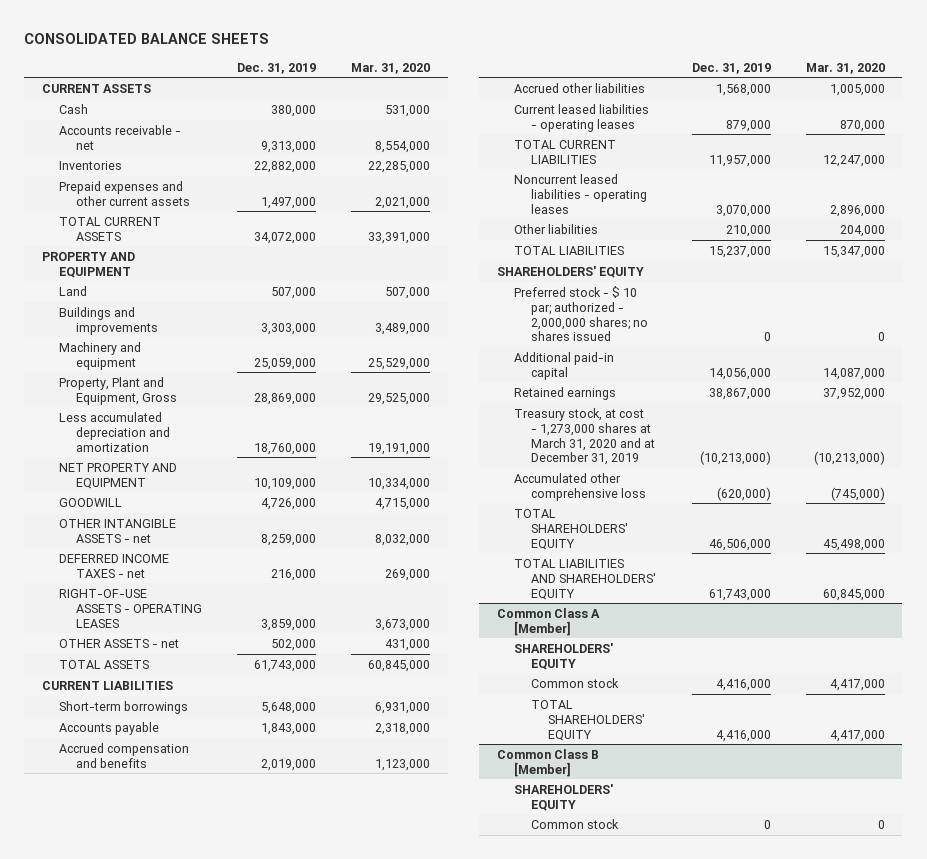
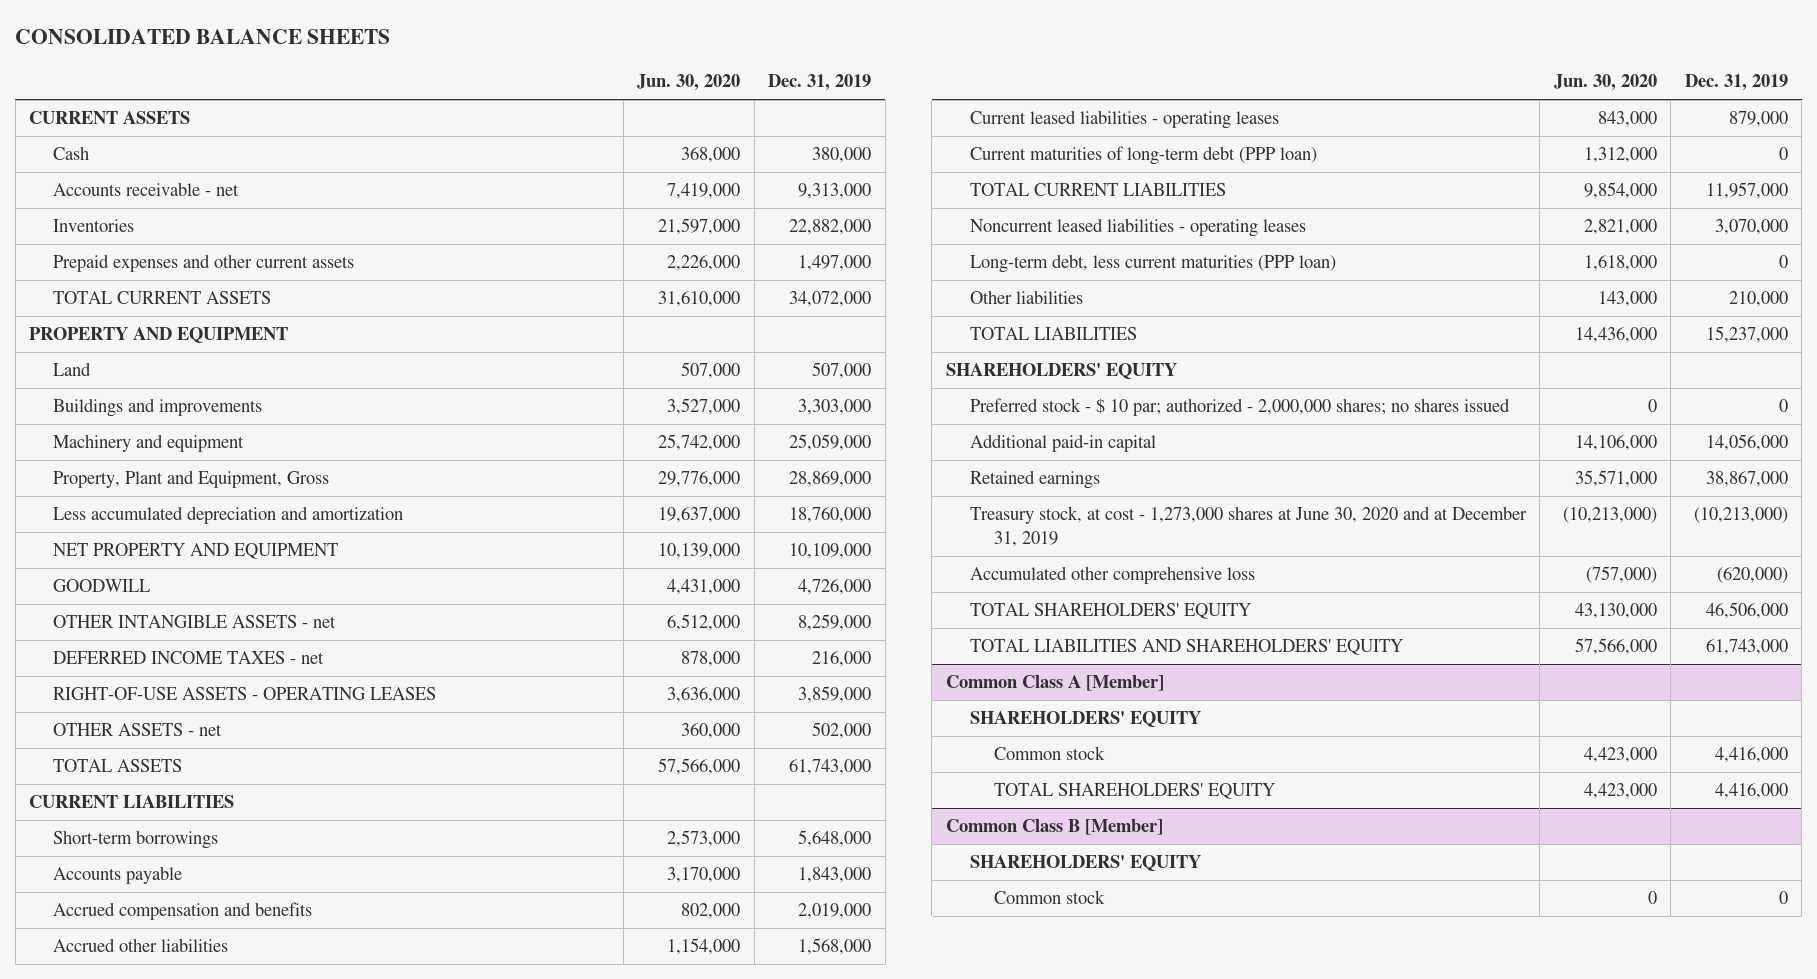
- | Dec. 31, 2019 | Mar. 31, 2020
+ | Jun. 30, 2020 | Dec. 31, 2019
+ Current maturities of long-term debt (PPP loan) | 1,312,000 | 0
+ Long-term debt, less current maturities (PPP loan) | 1,618,000 | 0
- Treasury stock, at cost - 1,273,000 shares at March 31, 2020 and at December 31, 2019 | (10,213,000) | (10,213,000)
+ Treasury stock, at cost - 1,273,000 shares at June 30, 2020 and at December 31, 2019 | (10,213,000) | (10,213,000)

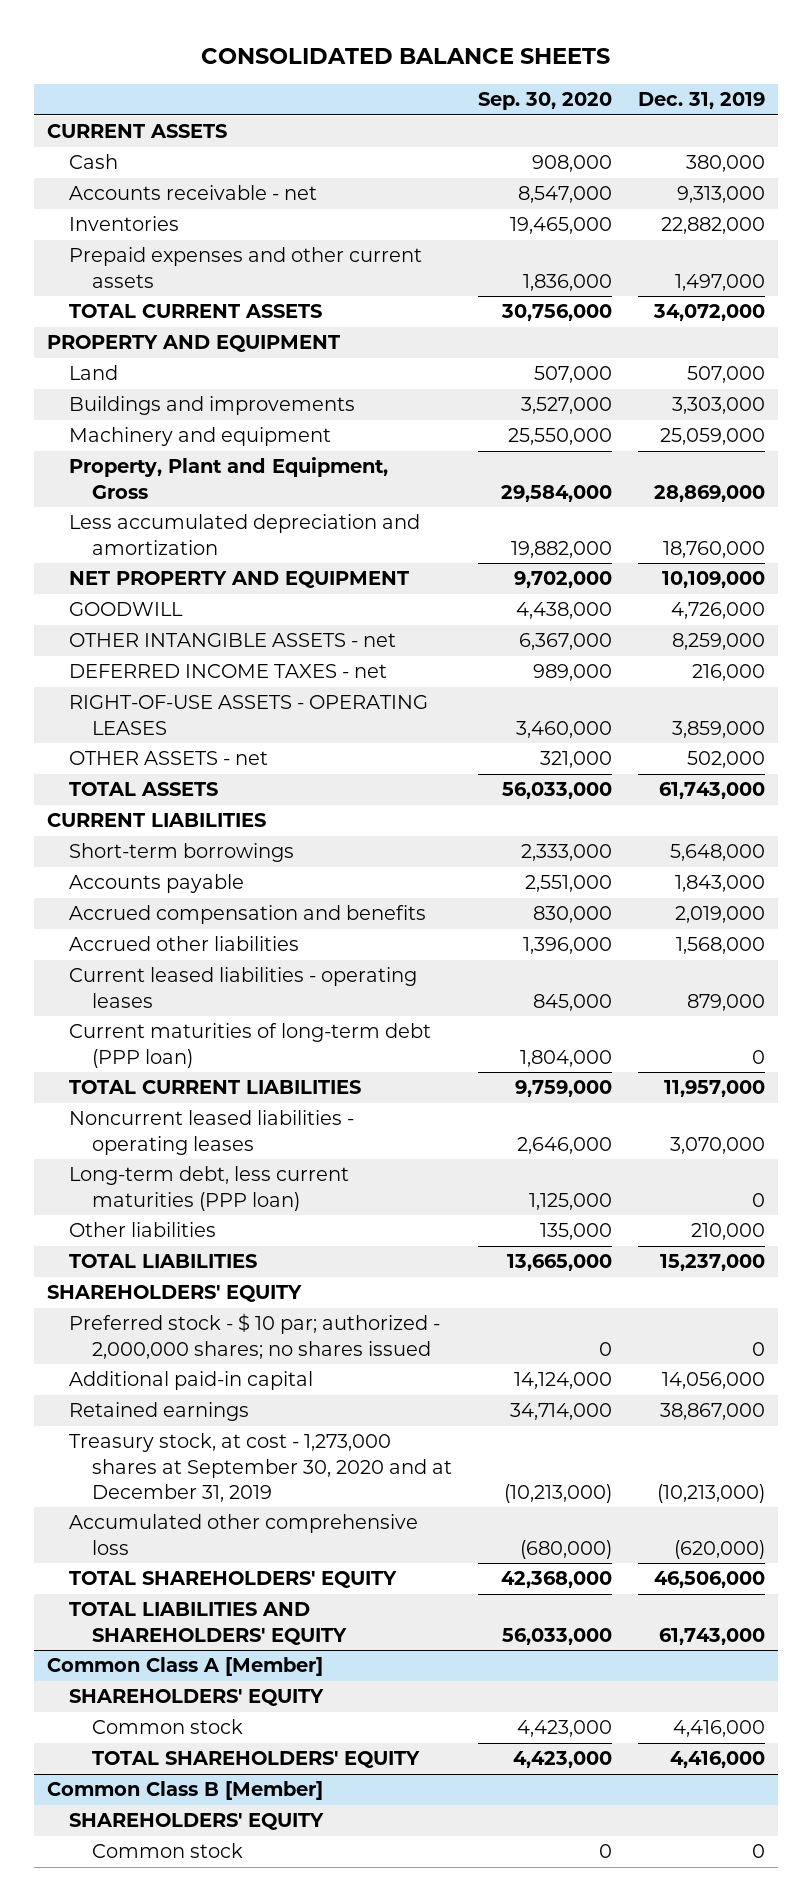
- | Jun. 30, 2020 | Dec. 31, 2019
+ | Sep. 30, 2020 | Dec. 31, 2019
- Treasury stock, at cost - 1,273,000 shares at June 30, 2020 and at December 31, 2019 | (10,213,000) | (10,213,000)
+ Treasury stock, at cost - 1,273,000 shares at September 30, 2020 and at December 31, 2019 | (10,213,000) | (10,213,000)

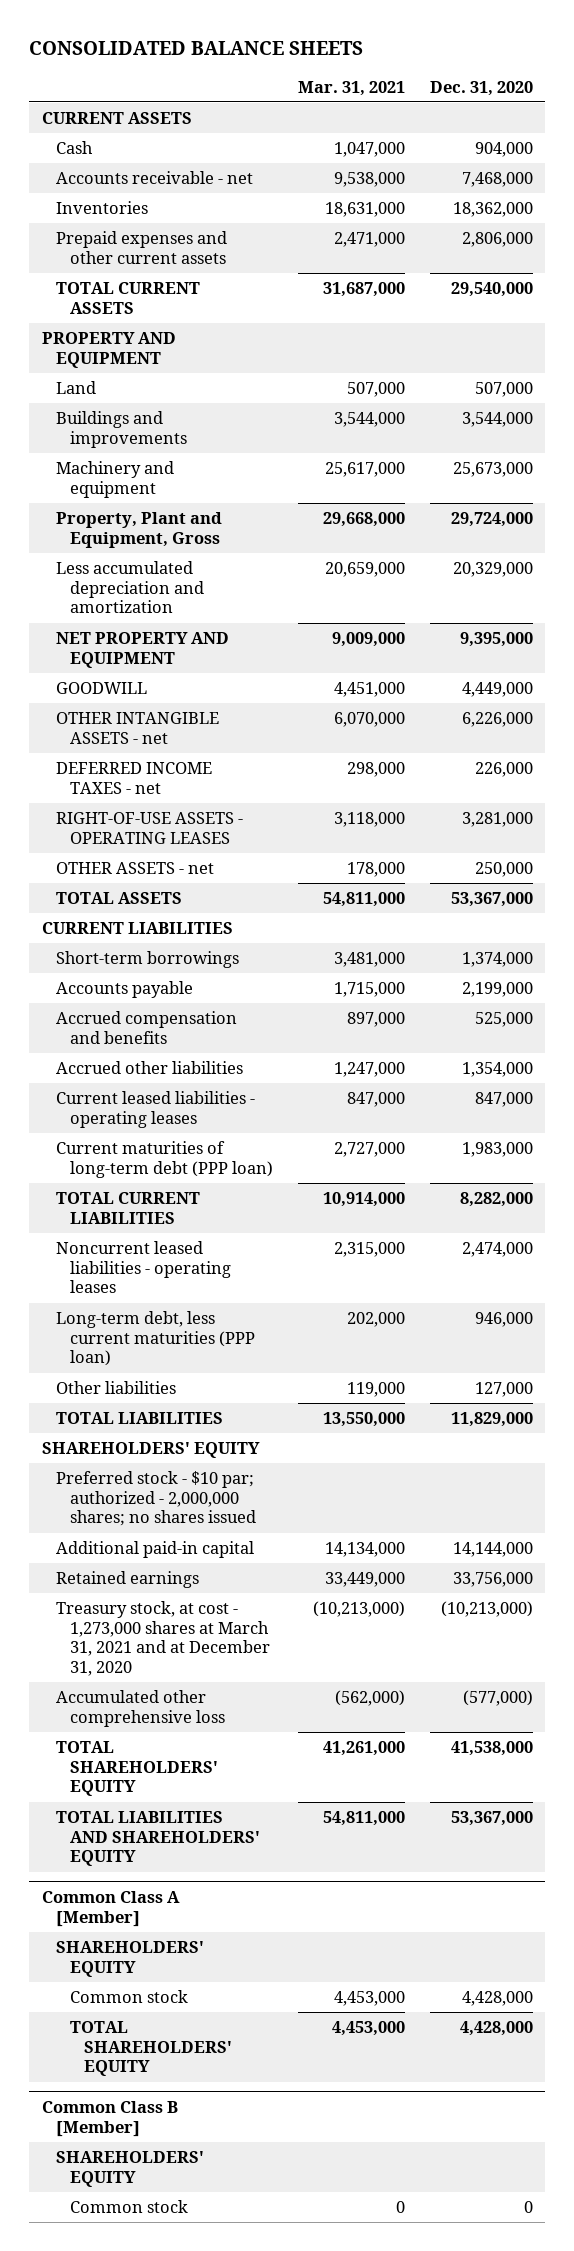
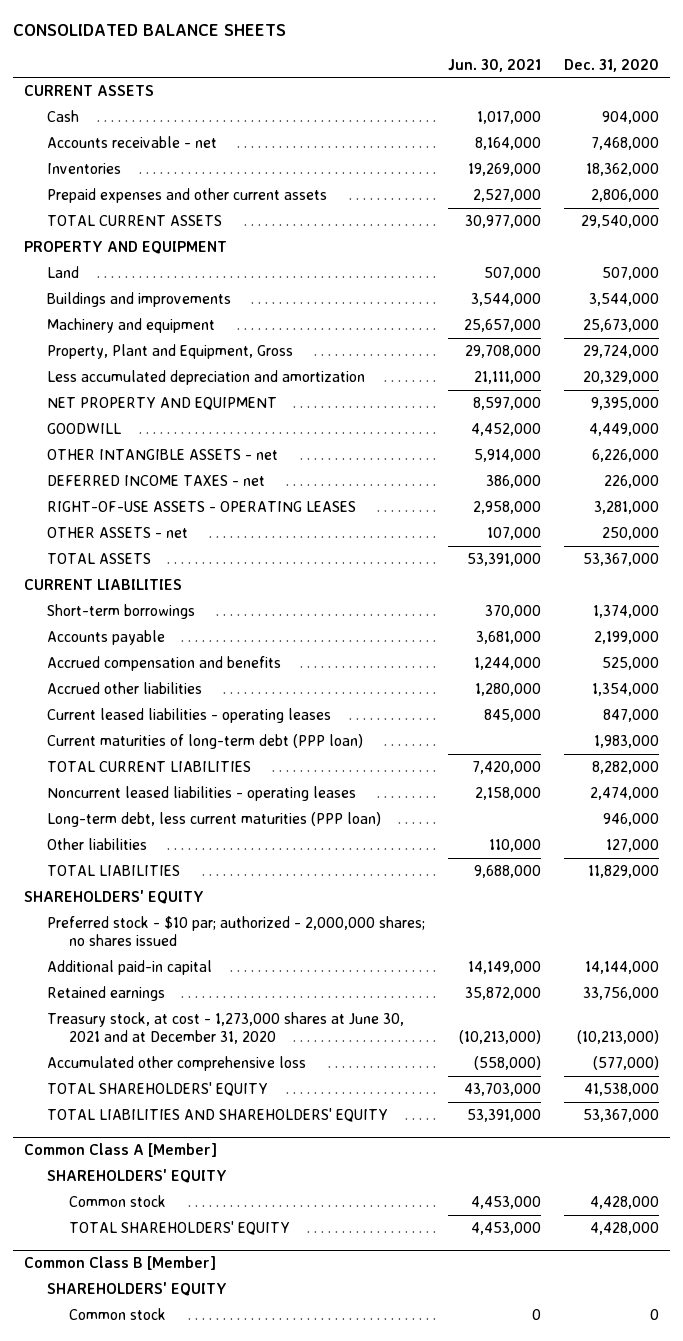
- | Mar. 31, 2021 | Dec. 31, 2020
+ | Jun. 30, 2021 | Dec. 31, 2020
- Treasury stock, at cost - 1,273,000 shares at March 31, 2021 and at December 31, 2020 | (10,213,000) | (10,213,000)
+ Treasury stock, at cost - 1,273,000 shares at June 30, 2021 and at December 31, 2020 | (10,213,000) | (10,213,000)

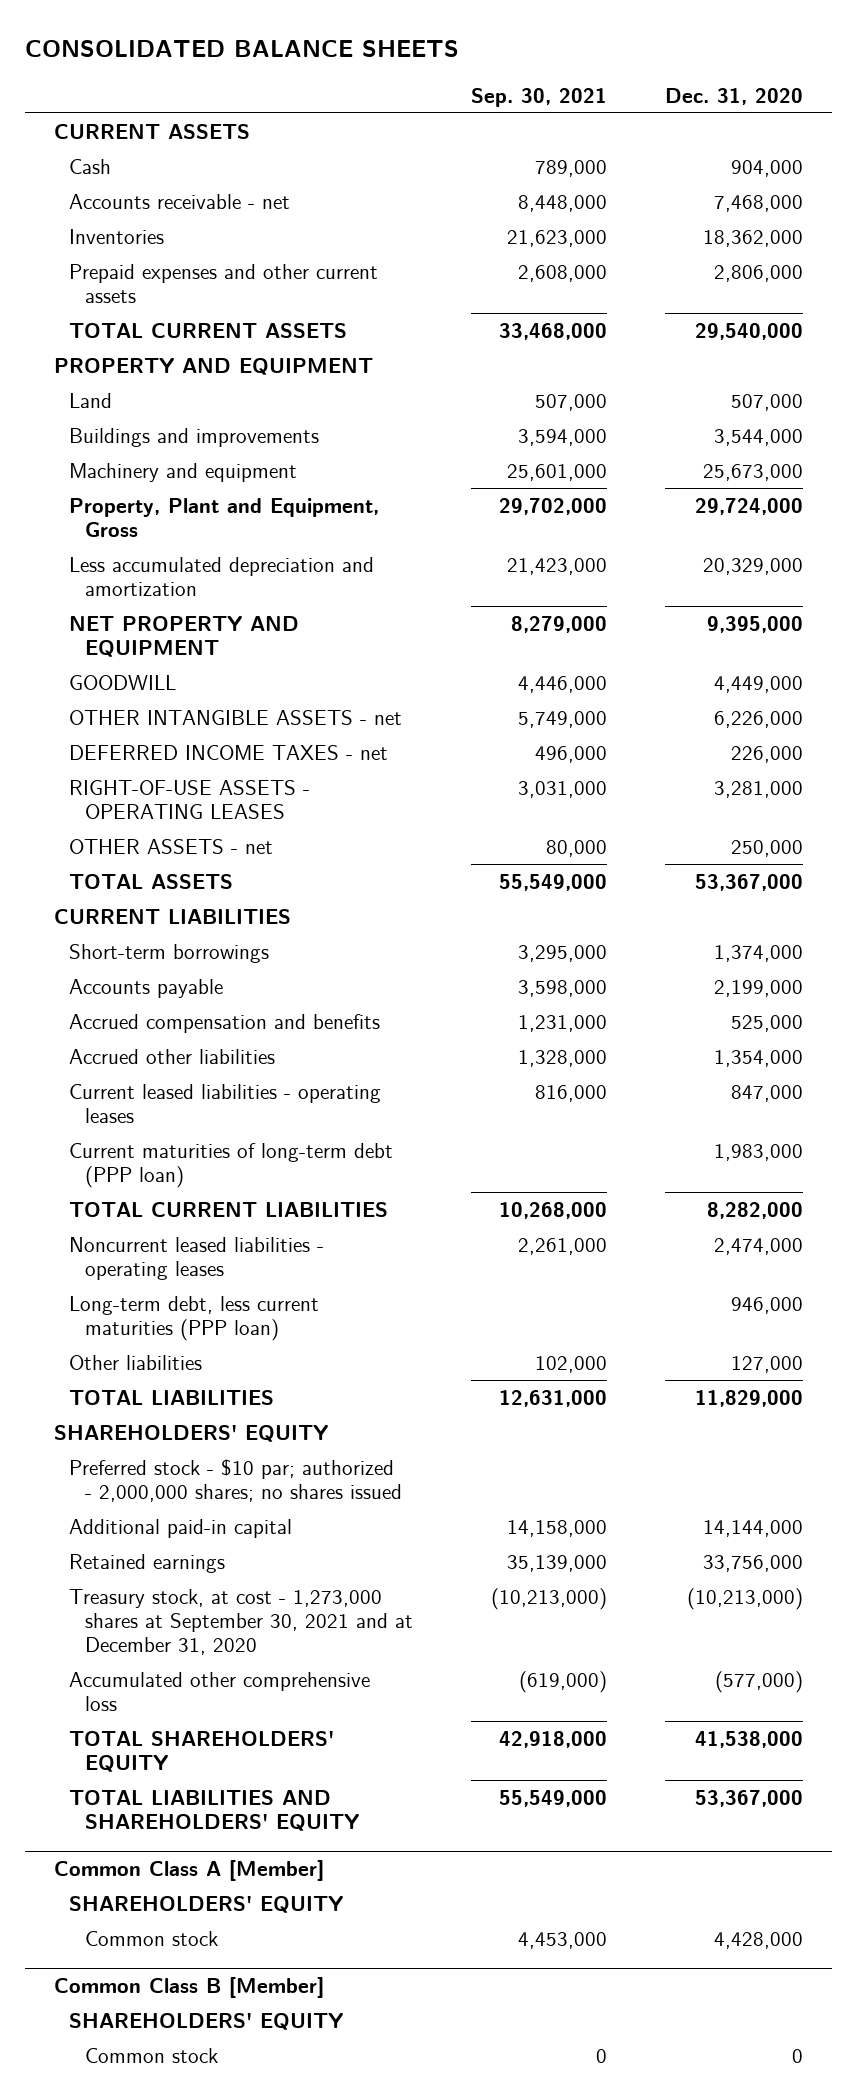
- | Jun. 30, 2021 | Dec. 31, 2020
+ | Sep. 30, 2021 | Dec. 31, 2020
- Treasury stock, at cost - 1,273,000 shares at June 30, 2021 and at December 31, 2020 | (10,213,000) | (10,213,000)
+ Treasury stock, at cost - 1,273,000 shares at September 30, 2021 and at December 31, 2020 | (10,213,000) | (10,213,000)
@ Common Class A [Member]
- TOTAL SHAREHOLDERS' EQUITY | 4,453,000 | 4,428,000

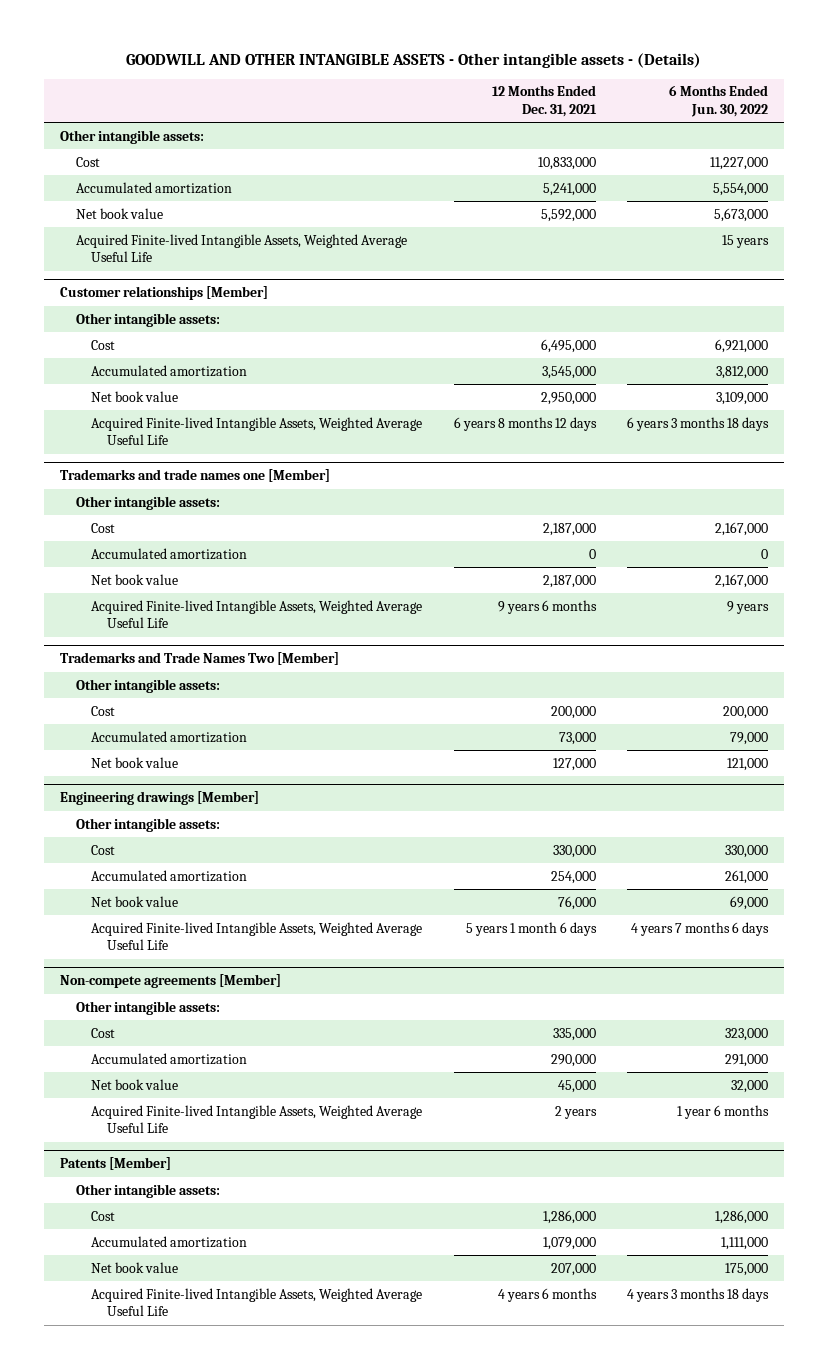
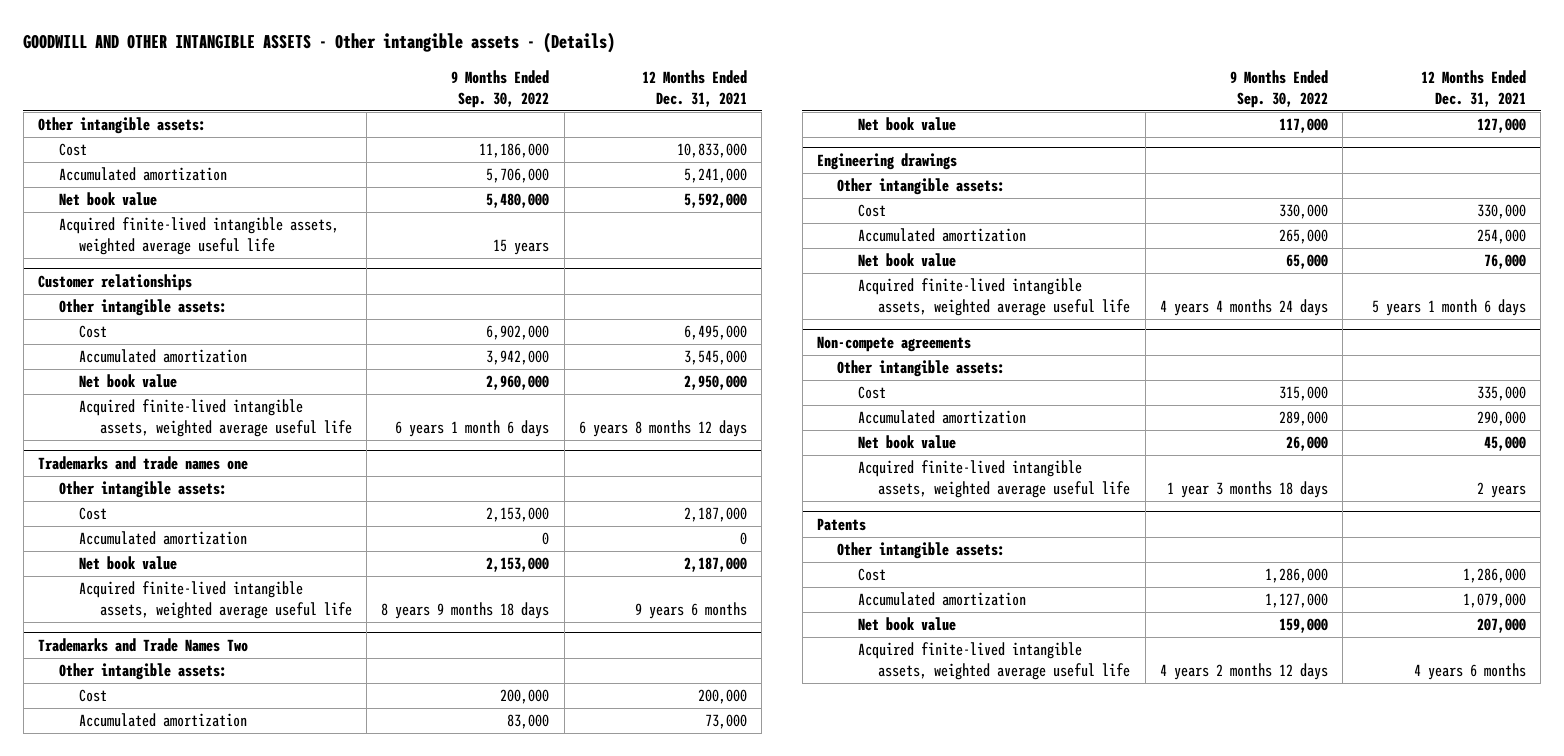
- | 12 Months Ended Dec. 31, 2021 | 6 Months Ended Jun. 30, 2022
+ | 9 Months Ended Sep. 30, 2022 | 12 Months Ended Dec. 31, 2021
- Acquired Finite-lived Intangible Assets, Weighted Average Useful Life | | 15 years
- Customer relationships [Member]
+ Acquired finite-lived intangible assets, weighted average useful life | 15 years |
+ Customer relationships
- Acquired Finite-lived Intangible Assets, Weighted Average Useful Life | 6 years 8 months 12 days | 6 years 3 months 18 days
- Trademarks and trade names one [Member]
+ Acquired finite-lived intangible assets, weighted average useful life | 6 years 1 month 6 days | 6 years 8 months 12 days
+ Trademarks and trade names one
- Acquired Finite-lived Intangible Assets, Weighted Average Useful Life | 9 years 6 months | 9 years
- Trademarks and Trade Names Two [Member]
+ Acquired finite-lived intangible assets, weighted average useful life | 8 years 9 months 18 days | 9 years 6 months
+ Trademarks and Trade Names Two
- Engineering drawings [Member]
+ Engineering drawings
- Acquired Finite-lived Intangible Assets, Weighted Average Useful Life | 5 years 1 month 6 days | 4 years 7 months 6 days
- Non-compete agreements [Member]
+ Acquired finite-lived intangible assets, weighted average useful life | 4 years 4 months 24 days | 5 years 1 month 6 days
+ Non-compete agreements
- Acquired Finite-lived Intangible Assets, Weighted Average Useful Life | 2 years | 1 year 6 months
- Patents [Member]
+ Acquired finite-lived intangible assets, weighted average useful life | 1 year 3 months 18 days | 2 years
+ Patents
- Acquired Finite-lived Intangible Assets, Weighted Average Useful Life | 4 years 6 months | 4 years 3 months 18 days
+ Acquired finite-lived intangible assets, weighted average useful life | 4 years 2 months 12 days | 4 years 6 months

